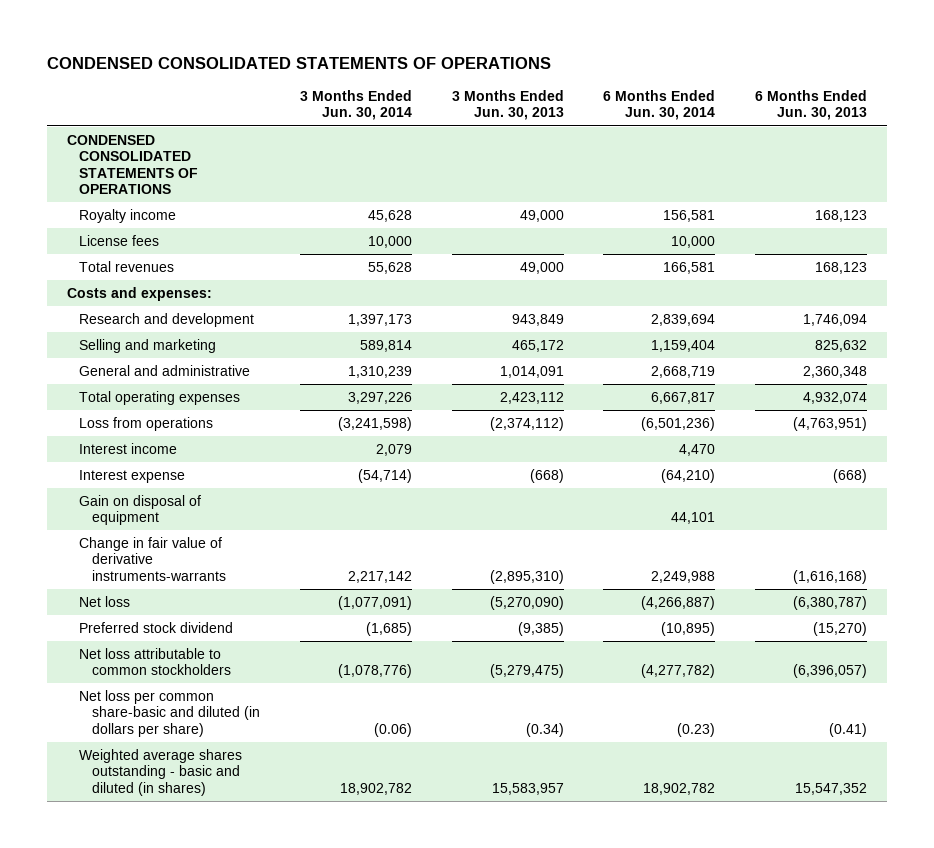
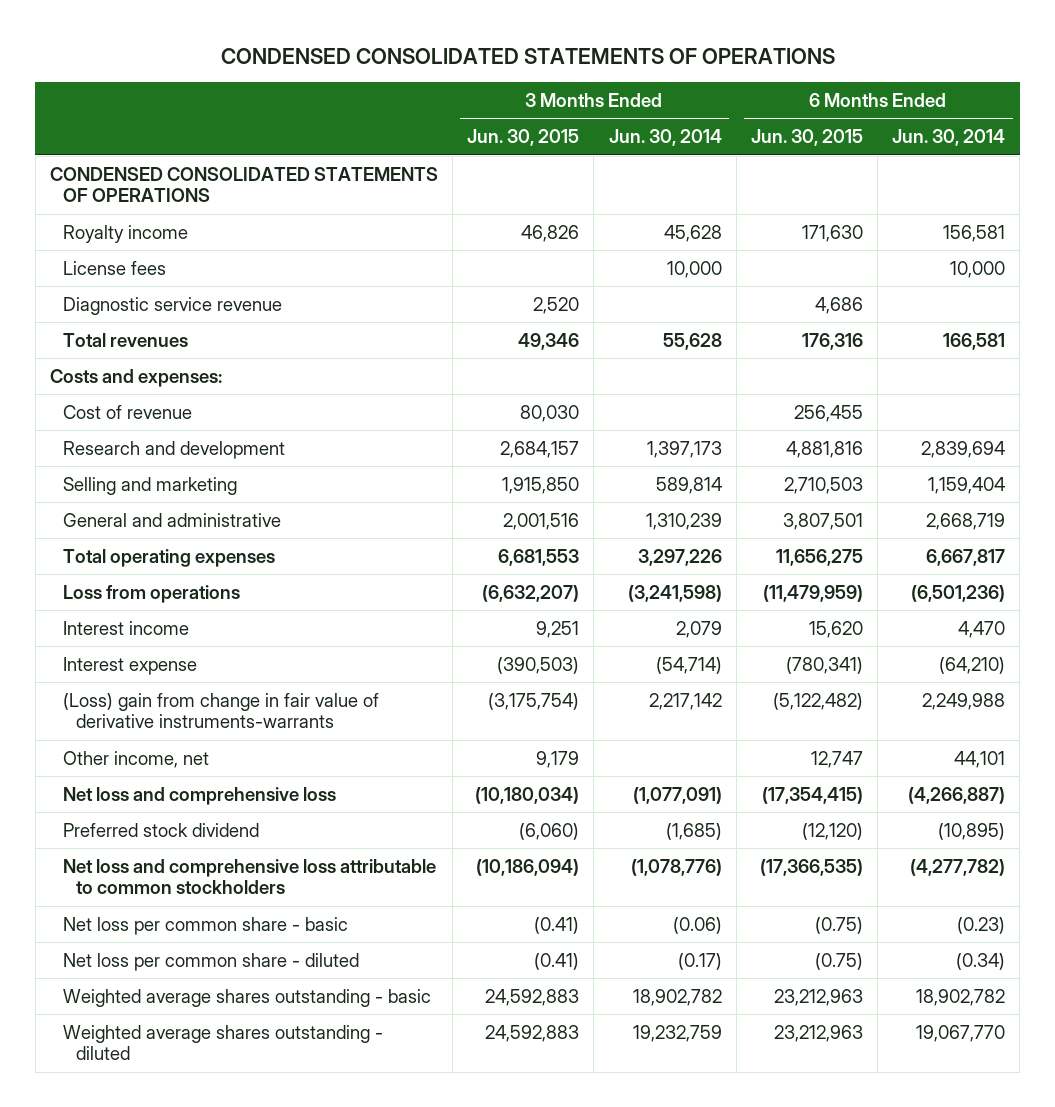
- | 3 Months Ended Jun. 30, 2014 | 3 Months Ended Jun. 30, 2013 | 6 Months Ended Jun. 30, 2014 | 6 Months Ended Jun. 30, 2013
+ | 3 Months Ended Jun. 30, 2015 | 3 Months Ended Jun. 30, 2014 | 6 Months Ended Jun. 30, 2015 | 6 Months Ended Jun. 30, 2014
+ Diagnostic service revenue | 2,520 | | 4,686 |
+ Cost of revenue | 80,030 | | 256,455 |
- Gain on disposal of equipment | | | 44,101 |
- Change in fair value of derivative instruments-warrants | 2,217,142 | (2,895,310) | 2,249,988 | (1,616,168)
- Net loss | (1,077,091) | (5,270,090) | (4,266,887) | (6,380,787)
+ (Loss) gain from change in fair value of derivative instruments-warrants | (3,175,754) | 2,217,142 | (5,122,482) | 2,249,988
+ Other income, net | 9,179 | | 12,747 | 44,101
+ Net loss and comprehensive loss | (10,180,034) | (1,077,091) | (17,354,415) | (4,266,887)
- Net loss attributable to common stockholders | (1,078,776) | (5,279,475) | (4,277,782) | (6,396,057)
- Net loss per common share-basic and diluted (in dollars per share) | (0.06) | (0.34) | (0.23) | (0.41)
- Weighted average shares outstanding - basic and diluted (in shares) | 18,902,782 | 15,583,957 | 18,902,782 | 15,547,352
+ Net loss and comprehensive loss attributable to common stockholders | (10,186,094) | (1,078,776) | (17,366,535) | (4,277,782)
+ Net loss per common share - basic | (0.41) | (0.06) | (0.75) | (0.23)
+ Net loss per common share - diluted | (0.41) | (0.17) | (0.75) | (0.34)
+ Weighted average shares outstanding - basic | 24,592,883 | 18,902,782 | 23,212,963 | 18,902,782
+ Weighted average shares outstanding - diluted | 24,592,883 | 19,232,759 | 23,212,963 | 19,067,770

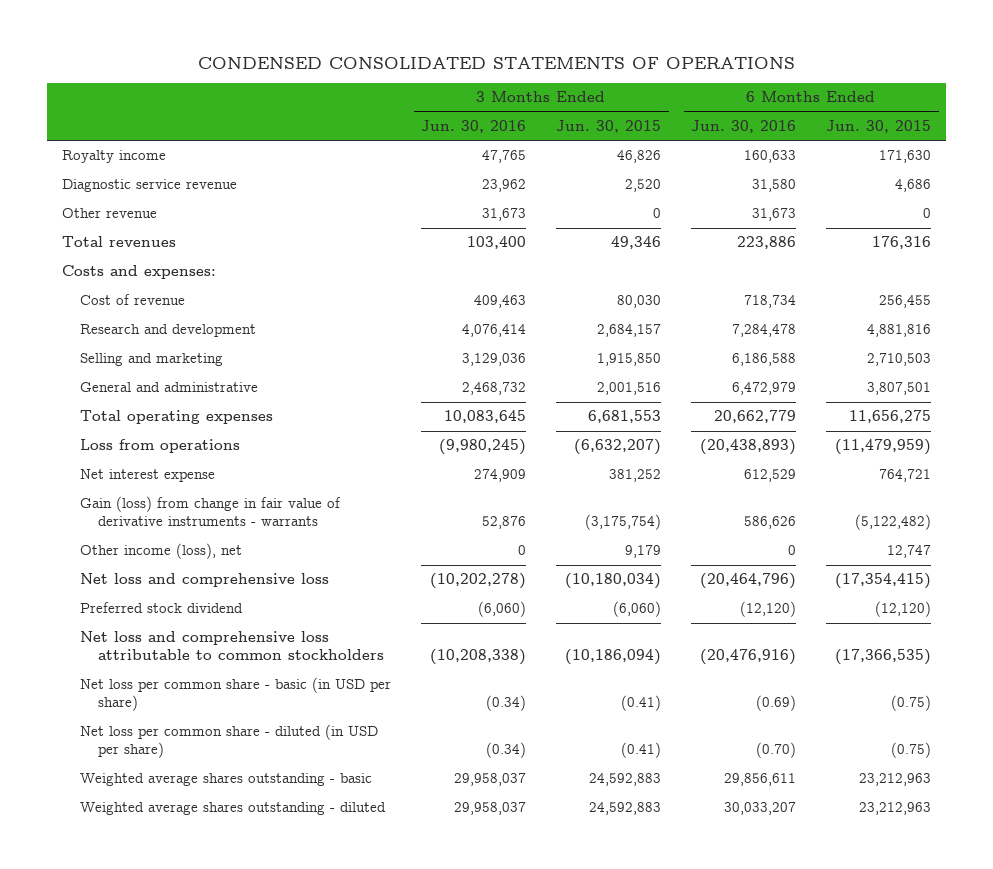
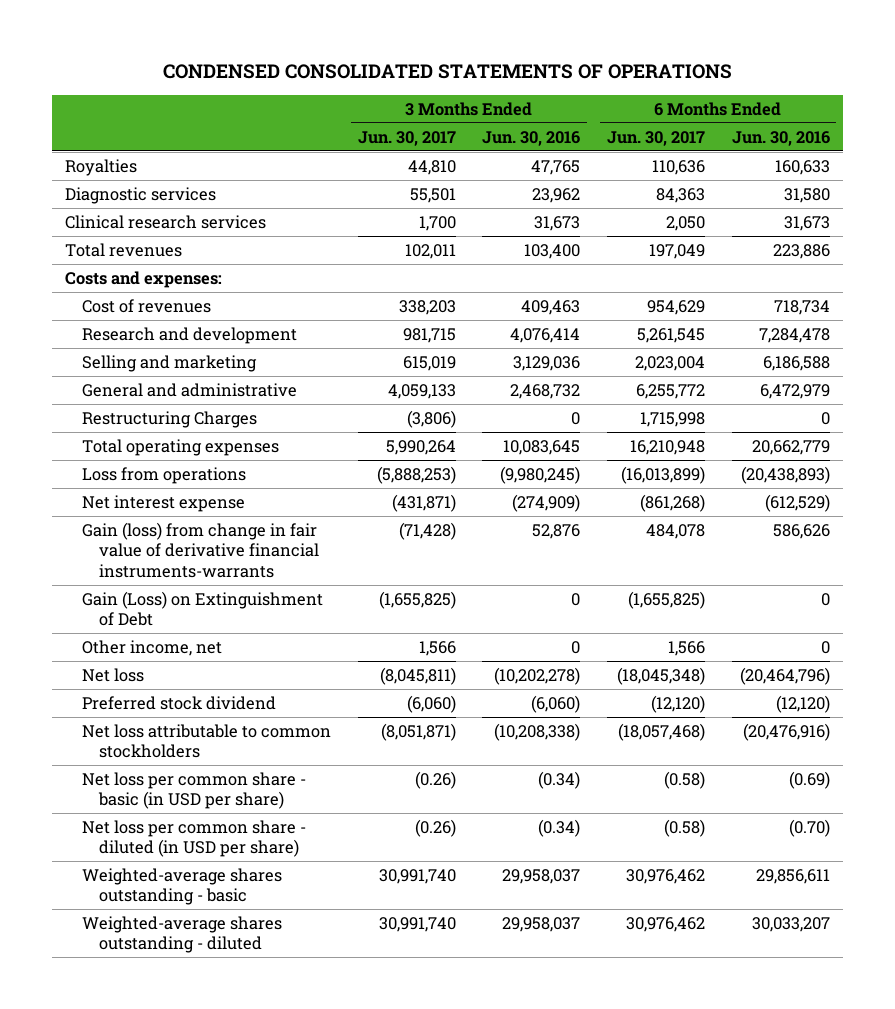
- | 3 Months Ended Jun. 30, 2016 | 3 Months Ended Jun. 30, 2015 | 6 Months Ended Jun. 30, 2016 | 6 Months Ended Jun. 30, 2015
+ | 3 Months Ended Jun. 30, 2017 | 3 Months Ended Jun. 30, 2016 | 6 Months Ended Jun. 30, 2017 | 6 Months Ended Jun. 30, 2016
- Royalty income | 47,765 | 46,826 | 160,633 | 171,630
- Diagnostic service revenue | 23,962 | 2,520 | 31,580 | 4,686
- Other revenue | 31,673 | 0 | 31,673 | 0
+ Royalties | 44,810 | 47,765 | 110,636 | 160,633
+ Diagnostic services | 55,501 | 23,962 | 84,363 | 31,580
+ Clinical research services | 1,700 | 31,673 | 2,050 | 31,673
- Cost of revenue | 409,463 | 80,030 | 718,734 | 256,455
+ Cost of revenues | 338,203 | 409,463 | 954,629 | 718,734
+ Restructuring Charges | (3,806) | 0 | 1,715,998 | 0
- Net interest expense | 274,909 | 381,252 | 612,529 | 764,721
- Gain (loss) from change in fair value of derivative instruments - warrants | 52,876 | (3,175,754) | 586,626 | (5,122,482)
- Other income (loss), net | 0 | 9,179 | 0 | 12,747
- Net loss and comprehensive loss | (10,202,278) | (10,180,034) | (20,464,796) | (17,354,415)
+ Net interest expense | (431,871) | (274,909) | (861,268) | (612,529)
+ Gain (loss) from change in fair value of derivative financial instruments-warrants | (71,428) | 52,876 | 484,078 | 586,626
+ Gain (Loss) on Extinguishment of Debt | (1,655,825) | 0 | (1,655,825) | 0
+ Other income, net | 1,566 | 0 | 1,566 | 0
+ Net loss | (8,045,811) | (10,202,278) | (18,045,348) | (20,464,796)
- Net loss and comprehensive loss attributable to common stockholders | (10,208,338) | (10,186,094) | (20,476,916) | (17,366,535)
+ Net loss attributable to common stockholders | (8,051,871) | (10,208,338) | (18,057,468) | (20,476,916)
- Weighted average shares outstanding - basic | 29,958,037 | 24,592,883 | 29,856,611 | 23,212,963
- Weighted average shares outstanding - diluted | 29,958,037 | 24,592,883 | 30,033,207 | 23,212,963
+ Weighted-average shares outstanding - basic | 30,991,740 | 29,958,037 | 30,976,462 | 29,856,611
+ Weighted-average shares outstanding - diluted | 30,991,740 | 29,958,037 | 30,976,462 | 30,033,207

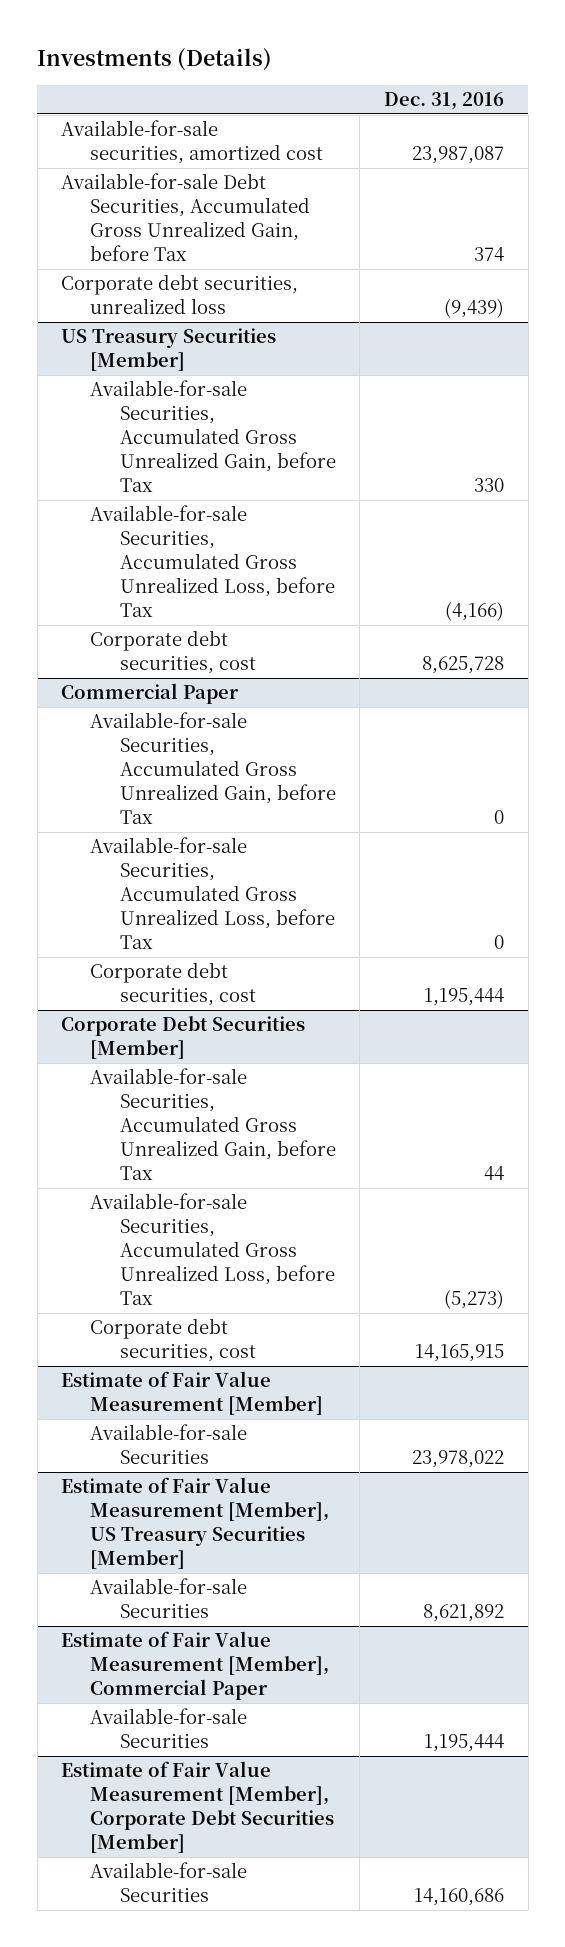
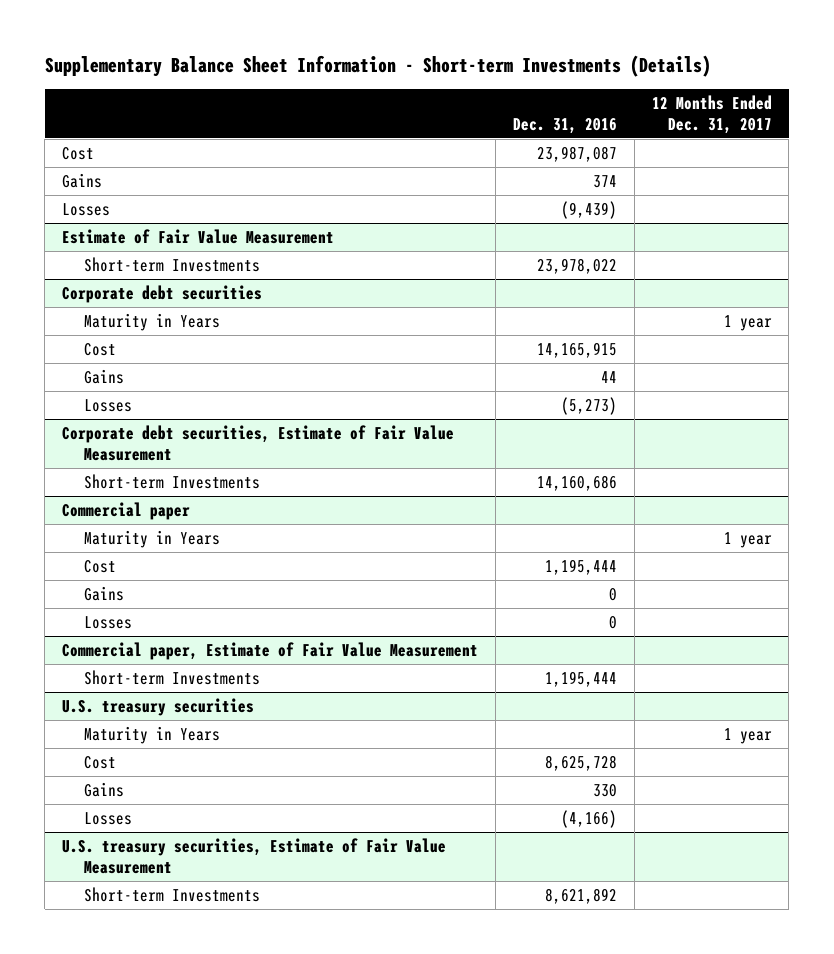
- Investments (Details)
+ Supplementary Balance Sheet Information - Short-term Investments (Details)
- | Dec. 31, 2016
+ | Dec. 31, 2016 | 12 Months Ended Dec. 31, 2017
- Available-for-sale securities, amortized cost | 23,987,087
- Available-for-sale Debt Securities, Accumulated Gross Unrealized Gain, before Tax | 374
- Corporate debt securities, unrealized loss | (9,439)
- US Treasury Securities [Member]
- Available-for-sale Securities, Accumulated Gross Unrealized Gain, before Tax | 330
- Available-for-sale Securities, Accumulated Gross Unrealized Loss, before Tax | (4,166)
- Corporate debt securities, cost | 8,625,728
- Commercial Paper
- Available-for-sale Securities, Accumulated Gross Unrealized Gain, before Tax | 0
- Available-for-sale Securities, Accumulated Gross Unrealized Loss, before Tax | 0
- Corporate debt securities, cost | 1,195,444
- Corporate Debt Securities [Member]
- Available-for-sale Securities, Accumulated Gross Unrealized Gain, before Tax | 44
- Available-for-sale Securities, Accumulated Gross Unrealized Loss, before Tax | (5,273)
- Corporate debt securities, cost | 14,165,915
- Estimate of Fair Value Measurement [Member]
- Available-for-sale Securities | 23,978,022
- Estimate of Fair Value Measurement [Member], US Treasury Securities [Member]
- Available-for-sale Securities | 8,621,892
- Estimate of Fair Value Measurement [Member], Commercial Paper
- Available-for-sale Securities | 1,195,444
- Estimate of Fair Value Measurement [Member], Corporate Debt Securities [Member]
- Available-for-sale Securities | 14,160,686
+ Cost | 23,987,087 |
+ Gains | 374 |
+ Losses | (9,439) |
+ Estimate of Fair Value Measurement
+ Short-term Investments | 23,978,022 |
+ Corporate debt securities
+ Maturity in Years | | 1 year
+ Cost | 14,165,915 |
+ Gains | 44 |
+ Losses | (5,273) |
+ Corporate debt securities, Estimate of Fair Value Measurement
+ Short-term Investments | 14,160,686 |
+ Commercial paper
+ Maturity in Years | | 1 year
+ Cost | 1,195,444 |
+ Gains | 0 |
+ Losses | 0 |
+ Commercial paper, Estimate of Fair Value Measurement
+ Short-term Investments | 1,195,444 |
+ U.S. treasury securities
+ Maturity in Years | | 1 year
+ Cost | 8,625,728 |
+ Gains | 330 |
+ Losses | (4,166) |
+ U.S. treasury securities, Estimate of Fair Value Measurement
+ Short-term Investments | 8,621,892 |

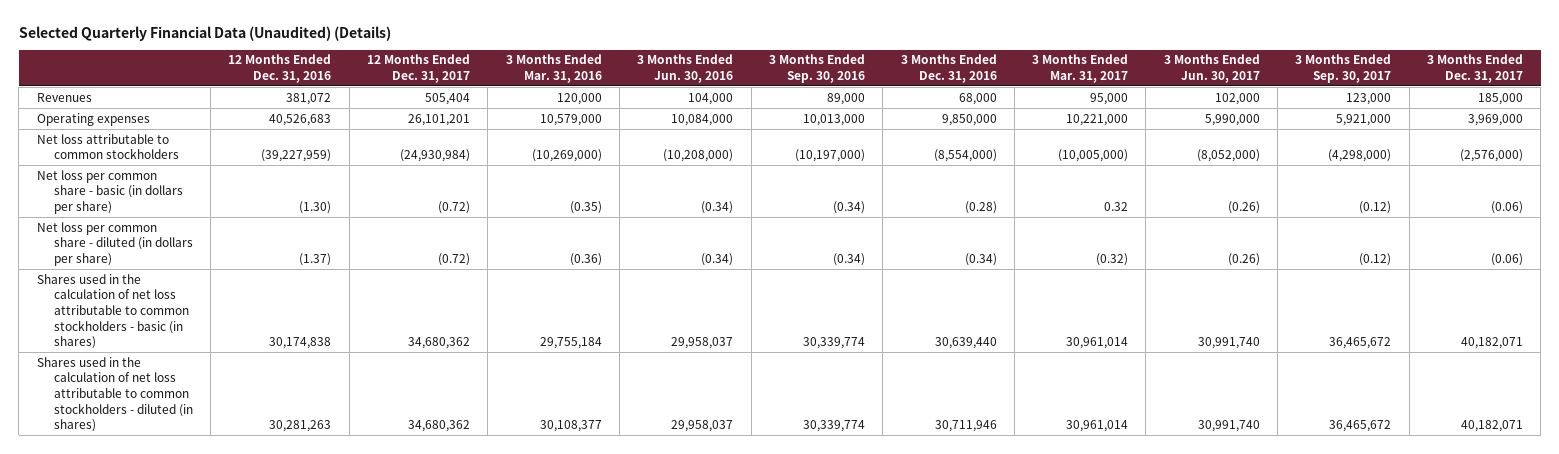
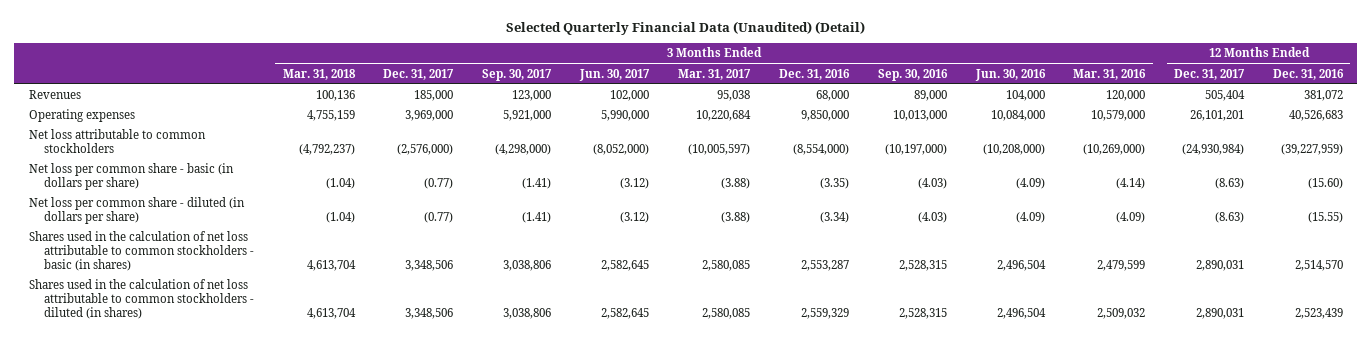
- Selected Quarterly Financial Data (Unaudited) (Details)
+ Selected Quarterly Financial Data (Unaudited) (Detail)
- | 12 Months Ended Dec. 31, 2016 | 12 Months Ended Dec. 31, 2017 | 3 Months Ended Mar. 31, 2016 | 3 Months Ended Jun. 30, 2016 | 3 Months Ended Sep. 30, 2016 | 3 Months Ended Dec. 31, 2016 | 3 Months Ended Mar. 31, 2017 | 3 Months Ended Jun. 30, 2017 | 3 Months Ended Sep. 30, 2017 | 3 Months Ended Dec. 31, 2017
+ | 3 Months Ended Mar. 31, 2018 | 3 Months Ended Dec. 31, 2017 | 3 Months Ended Sep. 30, 2017 | 3 Months Ended Jun. 30, 2017 | 3 Months Ended Mar. 31, 2017 | 3 Months Ended Dec. 31, 2016 | 3 Months Ended Sep. 30, 2016 | 3 Months Ended Jun. 30, 2016 | 3 Months Ended Mar. 31, 2016 | 12 Months Ended Dec. 31, 2017 | 12 Months Ended Dec. 31, 2016
- Revenues | 381,072 | 505,404 | 120,000 | 104,000 | 89,000 | 68,000 | 95,000 | 102,000 | 123,000 | 185,000
- Operating expenses | 40,526,683 | 26,101,201 | 10,579,000 | 10,084,000 | 10,013,000 | 9,850,000 | 10,221,000 | 5,990,000 | 5,921,000 | 3,969,000
- Net loss attributable to common stockholders | (39,227,959) | (24,930,984) | (10,269,000) | (10,208,000) | (10,197,000) | (8,554,000) | (10,005,000) | (8,052,000) | (4,298,000) | (2,576,000)
- Net loss per common share - basic (in dollars per share) | (1.30) | (0.72) | (0.35) | (0.34) | (0.34) | (0.28) | 0.32 | (0.26) | (0.12) | (0.06)
- Net loss per common share - diluted (in dollars per share) | (1.37) | (0.72) | (0.36) | (0.34) | (0.34) | (0.34) | (0.32) | (0.26) | (0.12) | (0.06)
- Shares used in the calculation of net loss attributable to common stockholders - basic (in shares) | 30,174,838 | 34,680,362 | 29,755,184 | 29,958,037 | 30,339,774 | 30,639,440 | 30,961,014 | 30,991,740 | 36,465,672 | 40,182,071
- Shares used in the calculation of net loss attributable to common stockholders - diluted (in shares) | 30,281,263 | 34,680,362 | 30,108,377 | 29,958,037 | 30,339,774 | 30,711,946 | 30,961,014 | 30,991,740 | 36,465,672 | 40,182,071
+ Revenues | 100,136 | 185,000 | 123,000 | 102,000 | 95,038 | 68,000 | 89,000 | 104,000 | 120,000 | 505,404 | 381,072
+ Operating expenses | 4,755,159 | 3,969,000 | 5,921,000 | 5,990,000 | 10,220,684 | 9,850,000 | 10,013,000 | 10,084,000 | 10,579,000 | 26,101,201 | 40,526,683
+ Net loss attributable to common stockholders | (4,792,237) | (2,576,000) | (4,298,000) | (8,052,000) | (10,005,597) | (8,554,000) | (10,197,000) | (10,208,000) | (10,269,000) | (24,930,984) | (39,227,959)
+ Net loss per common share - basic (in dollars per share) | (1.04) | (0.77) | (1.41) | (3.12) | (3.88) | (3.35) | (4.03) | (4.09) | (4.14) | (8.63) | (15.60)
+ Net loss per common share - diluted (in dollars per share) | (1.04) | (0.77) | (1.41) | (3.12) | (3.88) | (3.34) | (4.03) | (4.09) | (4.09) | (8.63) | (15.55)
+ Shares used in the calculation of net loss attributable to common stockholders - basic (in shares) | 4,613,704 | 3,348,506 | 3,038,806 | 2,582,645 | 2,580,085 | 2,553,287 | 2,528,315 | 2,496,504 | 2,479,599 | 2,890,031 | 2,514,570
+ Shares used in the calculation of net loss attributable to common stockholders - diluted (in shares) | 4,613,704 | 3,348,506 | 3,038,806 | 2,582,645 | 2,580,085 | 2,559,329 | 2,528,315 | 2,496,504 | 2,509,032 | 2,890,031 | 2,523,439

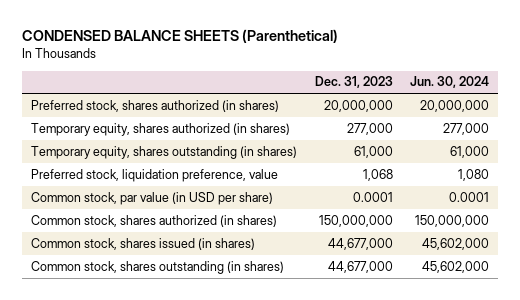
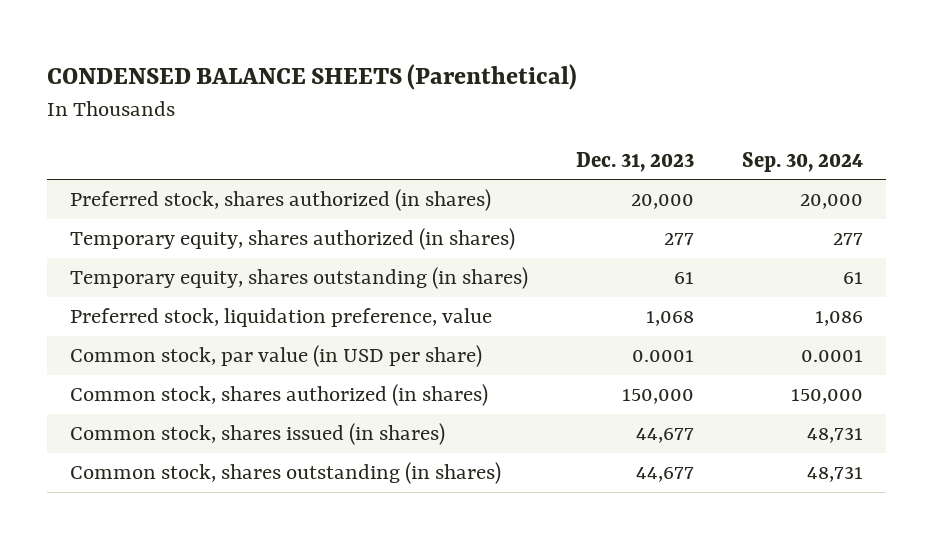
- | Dec. 31, 2023 | Jun. 30, 2024
+ | Dec. 31, 2023 | Sep. 30, 2024
- Preferred stock, shares authorized (in shares) | 20,000,000 | 20,000,000
- Temporary equity, shares authorized (in shares) | 277,000 | 277,000
- Temporary equity, shares outstanding (in shares) | 61,000 | 61,000
+ Preferred stock, shares authorized (in shares) | 20,000 | 20,000
+ Temporary equity, shares authorized (in shares) | 277 | 277
+ Temporary equity, shares outstanding (in shares) | 61 | 61
- Common stock, shares authorized (in shares) | 150,000,000 | 150,000,000
- Common stock, shares issued (in shares) | 44,677,000 | 45,602,000
- Common stock, shares outstanding (in shares) | 44,677,000 | 45,602,000
+ Common stock, shares authorized (in shares) | 150,000 | 150,000
+ Common stock, shares issued (in shares) | 44,677 | 48,731
+ Common stock, shares outstanding (in shares) | 44,677 | 48,731

